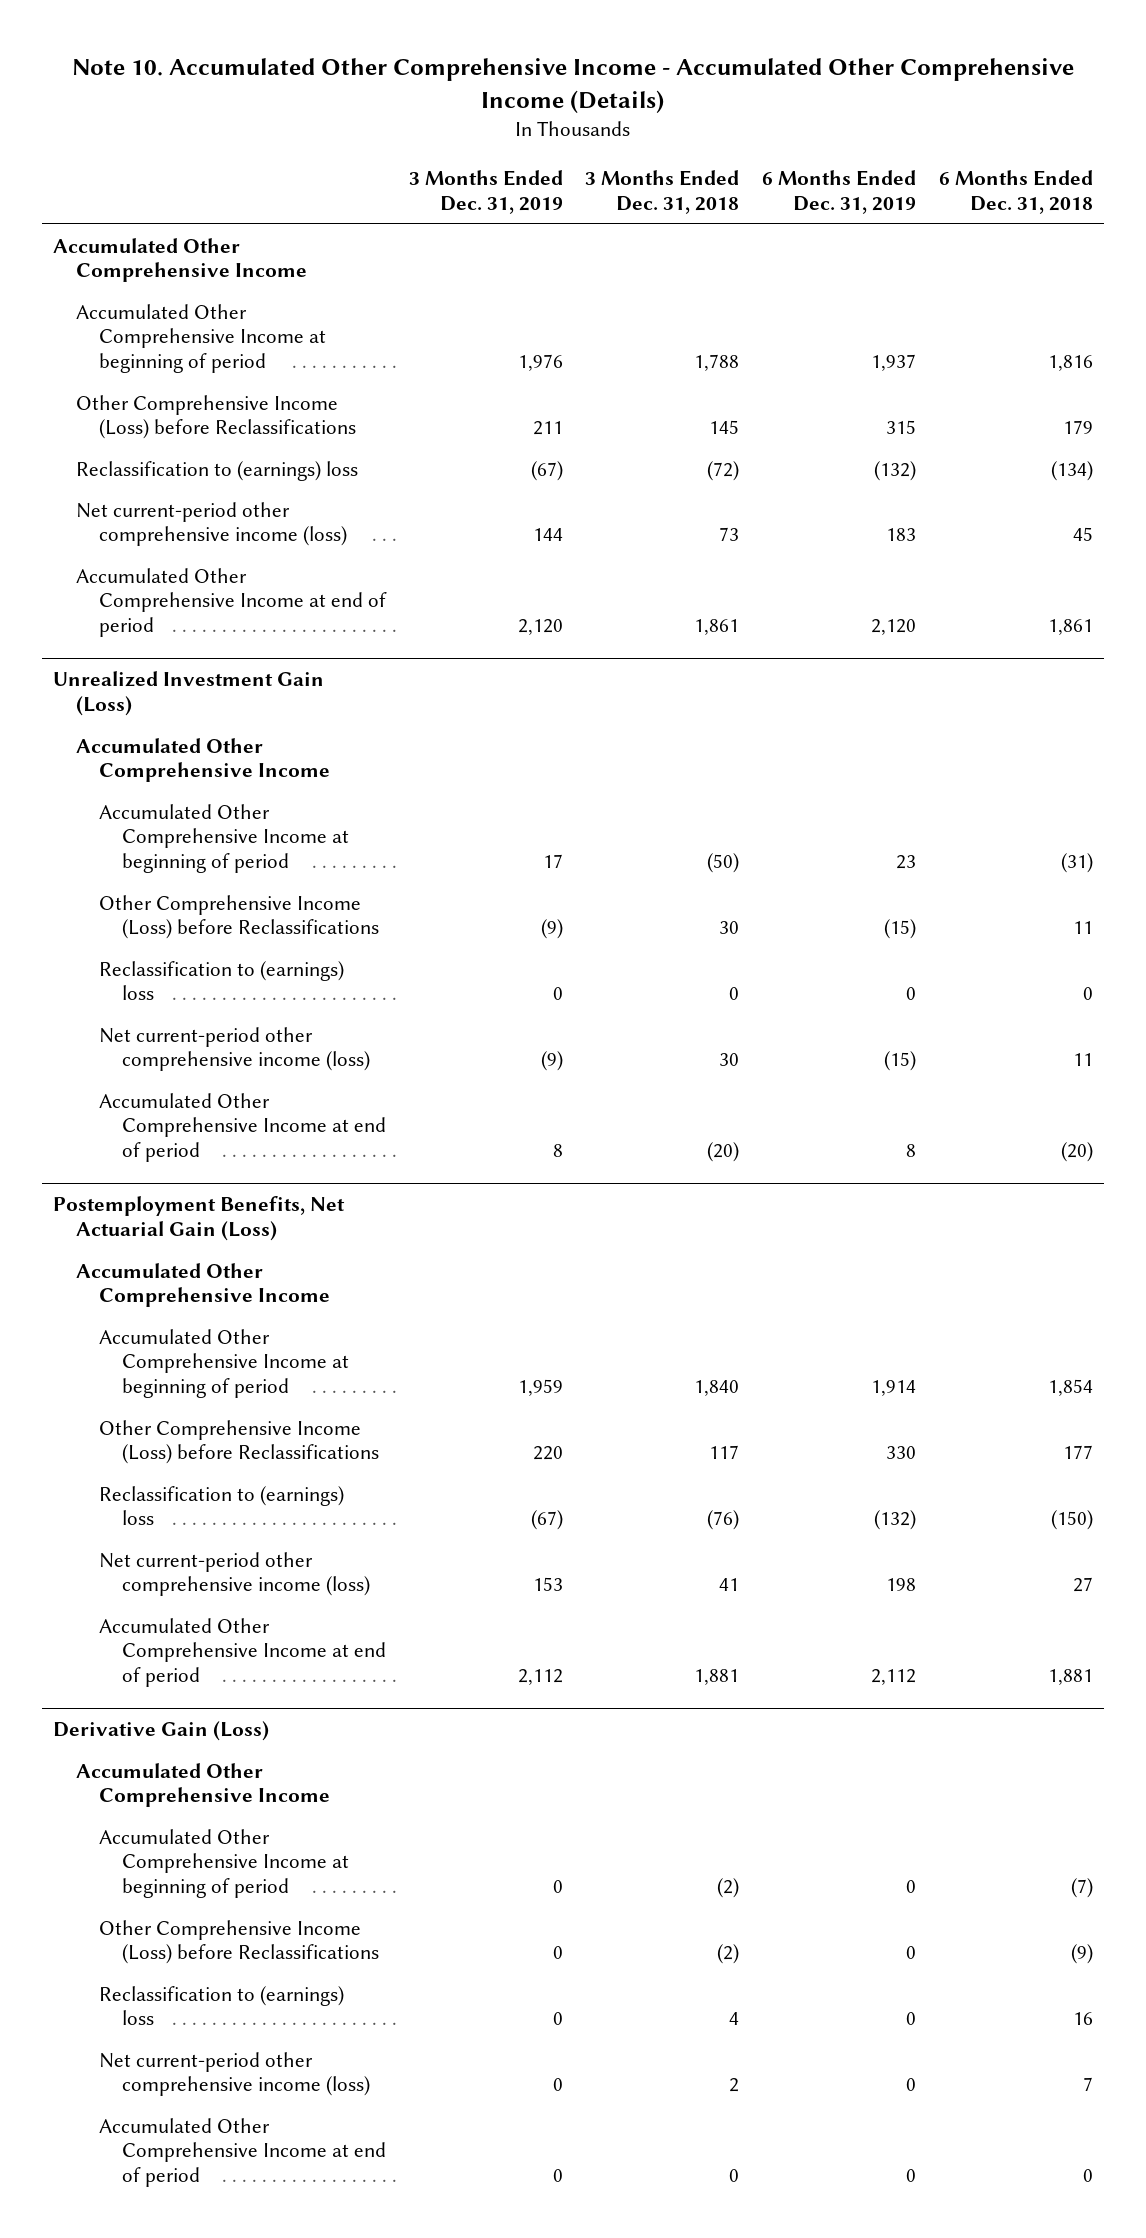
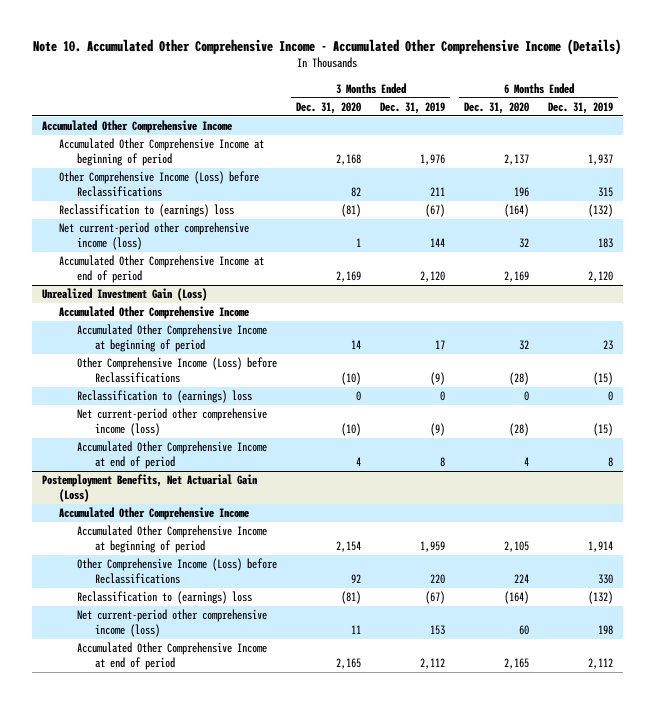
- | 3 Months Ended Dec. 31, 2019 | 3 Months Ended Dec. 31, 2018 | 6 Months Ended Dec. 31, 2019 | 6 Months Ended Dec. 31, 2018
+ | 3 Months Ended Dec. 31, 2020 | 3 Months Ended Dec. 31, 2019 | 6 Months Ended Dec. 31, 2020 | 6 Months Ended Dec. 31, 2019
- Derivative Gain (Loss)
- Accumulated Other Comprehensive Income
- Accumulated Other Comprehensive Income at beginning of period | 0 | (2) | 0 | (7)
- Other Comprehensive Income (Loss) before Reclassifications | 0 | (2) | 0 | (9)
- Reclassification to (earnings) loss | 0 | 4 | 0 | 16
- Net current-period other comprehensive income (loss) | 0 | 2 | 0 | 7
- Accumulated Other Comprehensive Income at end of period | 0 | 0 | 0 | 0

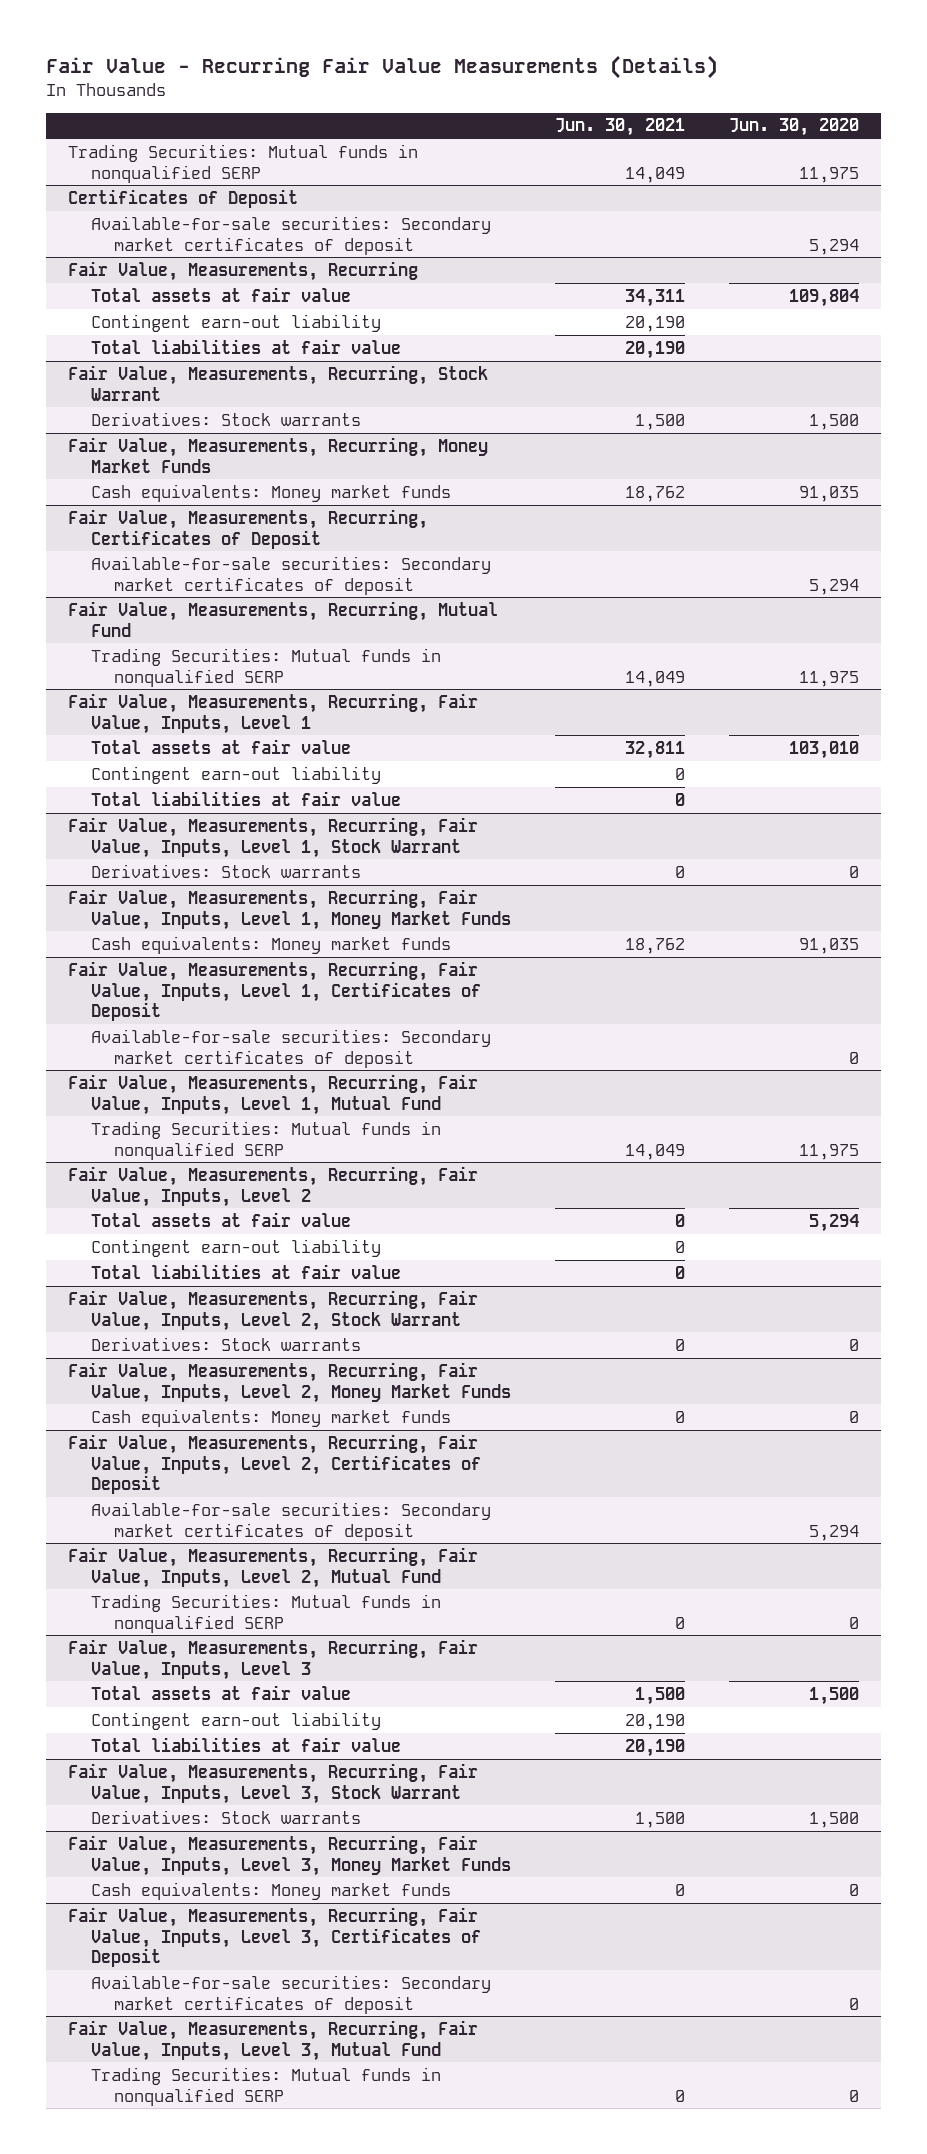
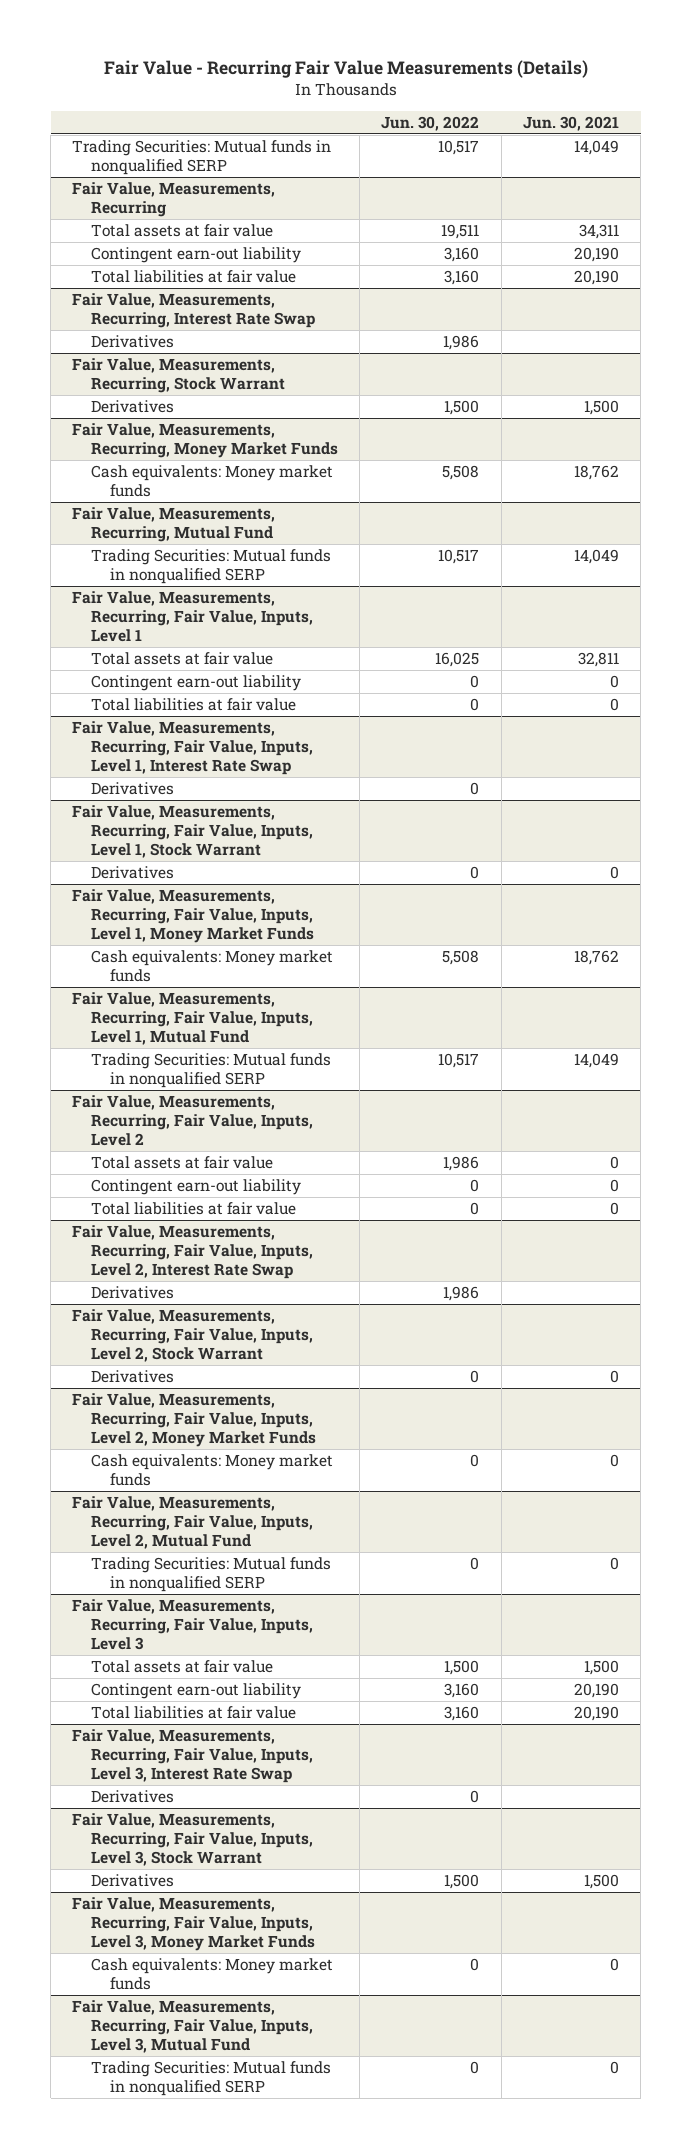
- | Jun. 30, 2021 | Jun. 30, 2020
+ | Jun. 30, 2022 | Jun. 30, 2021
- Certificates of Deposit
- Available-for-sale securities: Secondary market certificates of deposit | | 5,294
+ Fair Value, Measurements, Recurring, Interest Rate Swap
+ Derivatives | 1,986 |
@ Fair Value, Measurements, Recurring, Stock Warrant
- Derivatives: Stock warrants | 1,500 | 1,500
+ Derivatives | 1,500 | 1,500
- Fair Value, Measurements, Recurring, Certificates of Deposit
- Available-for-sale securities: Secondary market certificates of deposit | | 5,294
+ Fair Value, Measurements, Recurring, Fair Value, Inputs, Level 1, Interest Rate Swap
+ Derivatives | 0 |
@ Fair Value, Measurements, Recurring, Fair Value, Inputs, Level 1, Stock Warrant
- Derivatives: Stock warrants | 0 | 0
+ Derivatives | 0 | 0
- Fair Value, Measurements, Recurring, Fair Value, Inputs, Level 1, Certificates of Deposit
- Available-for-sale securities: Secondary market certificates of deposit | | 0
+ Fair Value, Measurements, Recurring, Fair Value, Inputs, Level 2, Interest Rate Swap
+ Derivatives | 1,986 |
@ Fair Value, Measurements, Recurring, Fair Value, Inputs, Level 2, Stock Warrant
- Derivatives: Stock warrants | 0 | 0
+ Derivatives | 0 | 0
- Fair Value, Measurements, Recurring, Fair Value, Inputs, Level 2, Certificates of Deposit
- Available-for-sale securities: Secondary market certificates of deposit | | 5,294
+ Fair Value, Measurements, Recurring, Fair Value, Inputs, Level 3, Interest Rate Swap
+ Derivatives | 0 |
@ Fair Value, Measurements, Recurring, Fair Value, Inputs, Level 3, Stock Warrant
- Derivatives: Stock warrants | 1,500 | 1,500
+ Derivatives | 1,500 | 1,500
- Fair Value, Measurements, Recurring, Fair Value, Inputs, Level 3, Certificates of Deposit
- Available-for-sale securities: Secondary market certificates of deposit | | 0

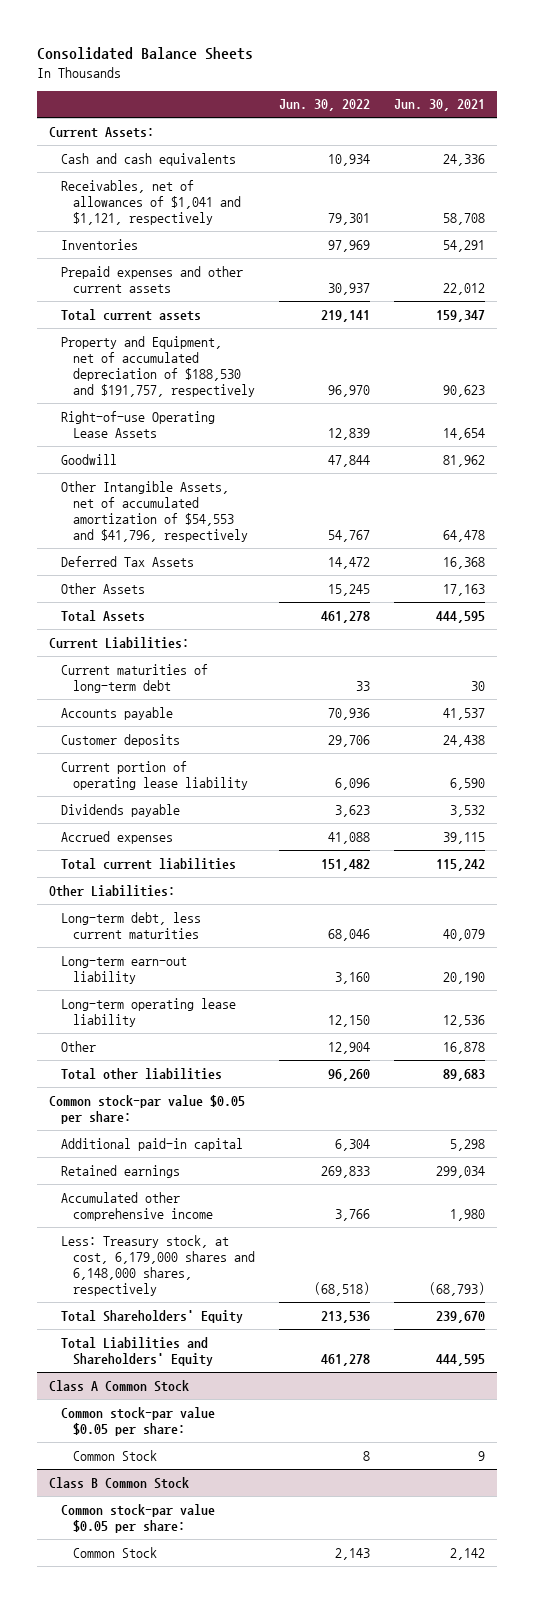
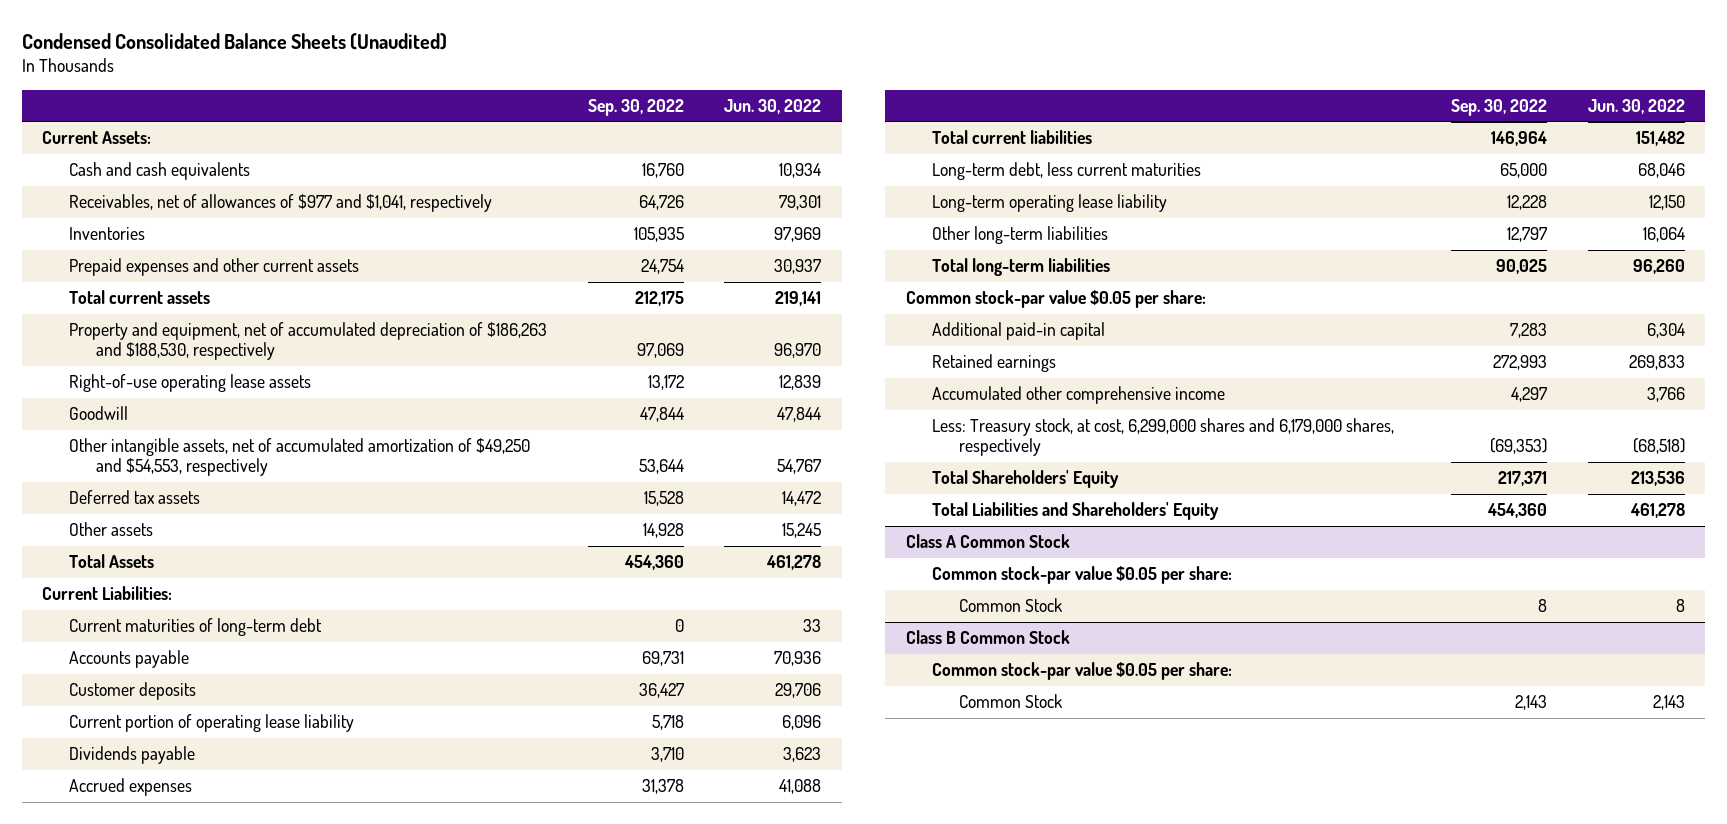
- Consolidated Balance Sheets
+ Condensed Consolidated Balance Sheets (Unaudited)
- | Jun. 30, 2022 | Jun. 30, 2021
+ | Sep. 30, 2022 | Jun. 30, 2022
- Receivables, net of allowances of $1,041 and $1,121, respectively | 79,301 | 58,708
+ Receivables, net of allowances of $977 and $1,041, respectively | 64,726 | 79,301
- Property and Equipment, net of accumulated depreciation of $188,530 and $191,757, respectively | 96,970 | 90,623
- Right-of-use Operating Lease Assets | 12,839 | 14,654
+ Property and equipment, net of accumulated depreciation of $186,263 and $188,530, respectively | 97,069 | 96,970
+ Right-of-use operating lease assets | 13,172 | 12,839
- Other Intangible Assets, net of accumulated amortization of $54,553 and $41,796, respectively | 54,767 | 64,478
- Deferred Tax Assets | 14,472 | 16,368
- Other Assets | 15,245 | 17,163
+ Other intangible assets, net of accumulated amortization of $49,250 and $54,553, respectively | 53,644 | 54,767
+ Deferred tax assets | 15,528 | 14,472
+ Other assets | 14,928 | 15,245
- Other Liabilities:
- Long-term earn-out liability | 3,160 | 20,190
- Other | 12,904 | 16,878
- Total other liabilities | 96,260 | 89,683
+ Other long-term liabilities | 12,797 | 16,064
+ Total long-term liabilities | 90,025 | 96,260
- Less: Treasury stock, at cost, 6,179,000 shares and 6,148,000 shares, respectively | (68,518) | (68,793)
+ Less: Treasury stock, at cost, 6,299,000 shares and 6,179,000 shares, respectively | (69,353) | (68,518)

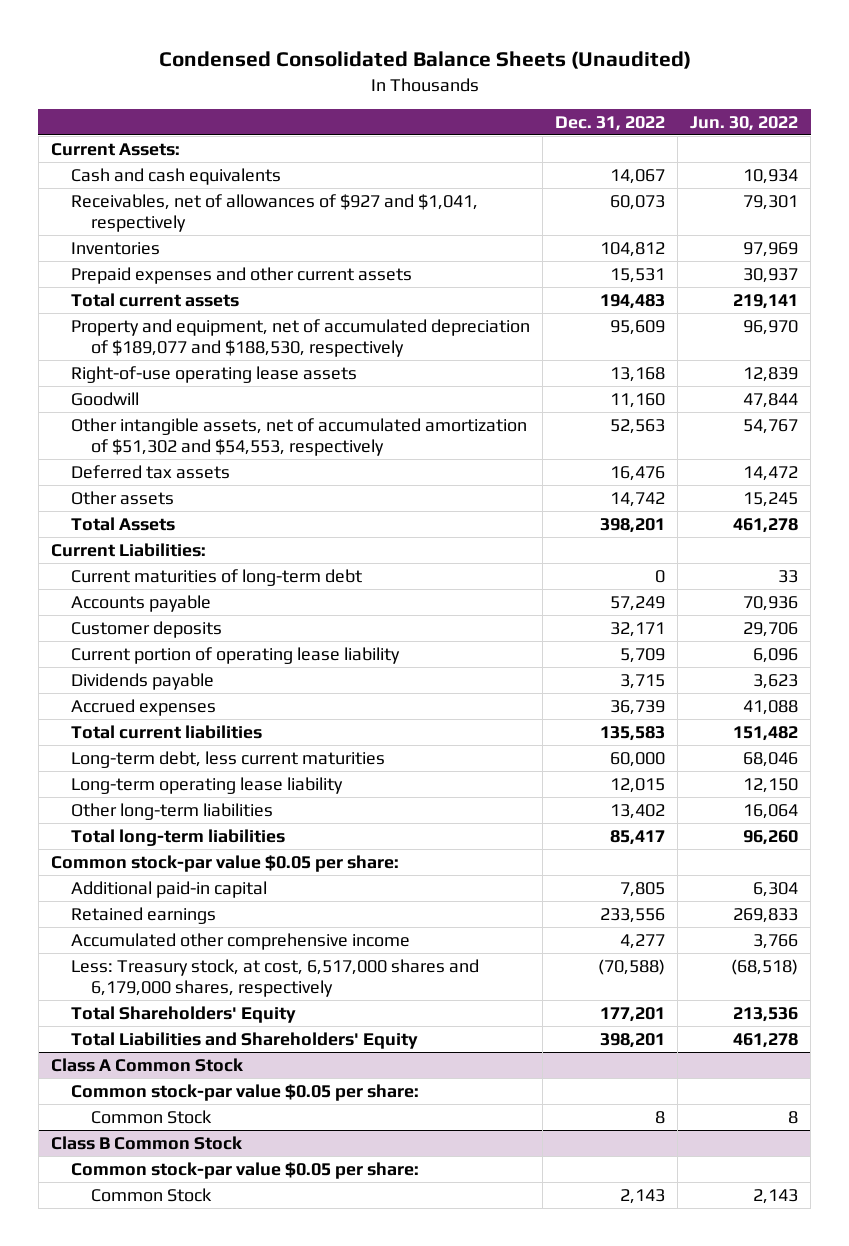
- | Sep. 30, 2022 | Jun. 30, 2022
+ | Dec. 31, 2022 | Jun. 30, 2022
- Receivables, net of allowances of $977 and $1,041, respectively | 64,726 | 79,301
+ Receivables, net of allowances of $927 and $1,041, respectively | 60,073 | 79,301
- Property and equipment, net of accumulated depreciation of $186,263 and $188,530, respectively | 97,069 | 96,970
+ Property and equipment, net of accumulated depreciation of $189,077 and $188,530, respectively | 95,609 | 96,970
- Other intangible assets, net of accumulated amortization of $49,250 and $54,553, respectively | 53,644 | 54,767
+ Other intangible assets, net of accumulated amortization of $51,302 and $54,553, respectively | 52,563 | 54,767
- Less: Treasury stock, at cost, 6,299,000 shares and 6,179,000 shares, respectively | (69,353) | (68,518)
+ Less: Treasury stock, at cost, 6,517,000 shares and 6,179,000 shares, respectively | (70,588) | (68,518)

